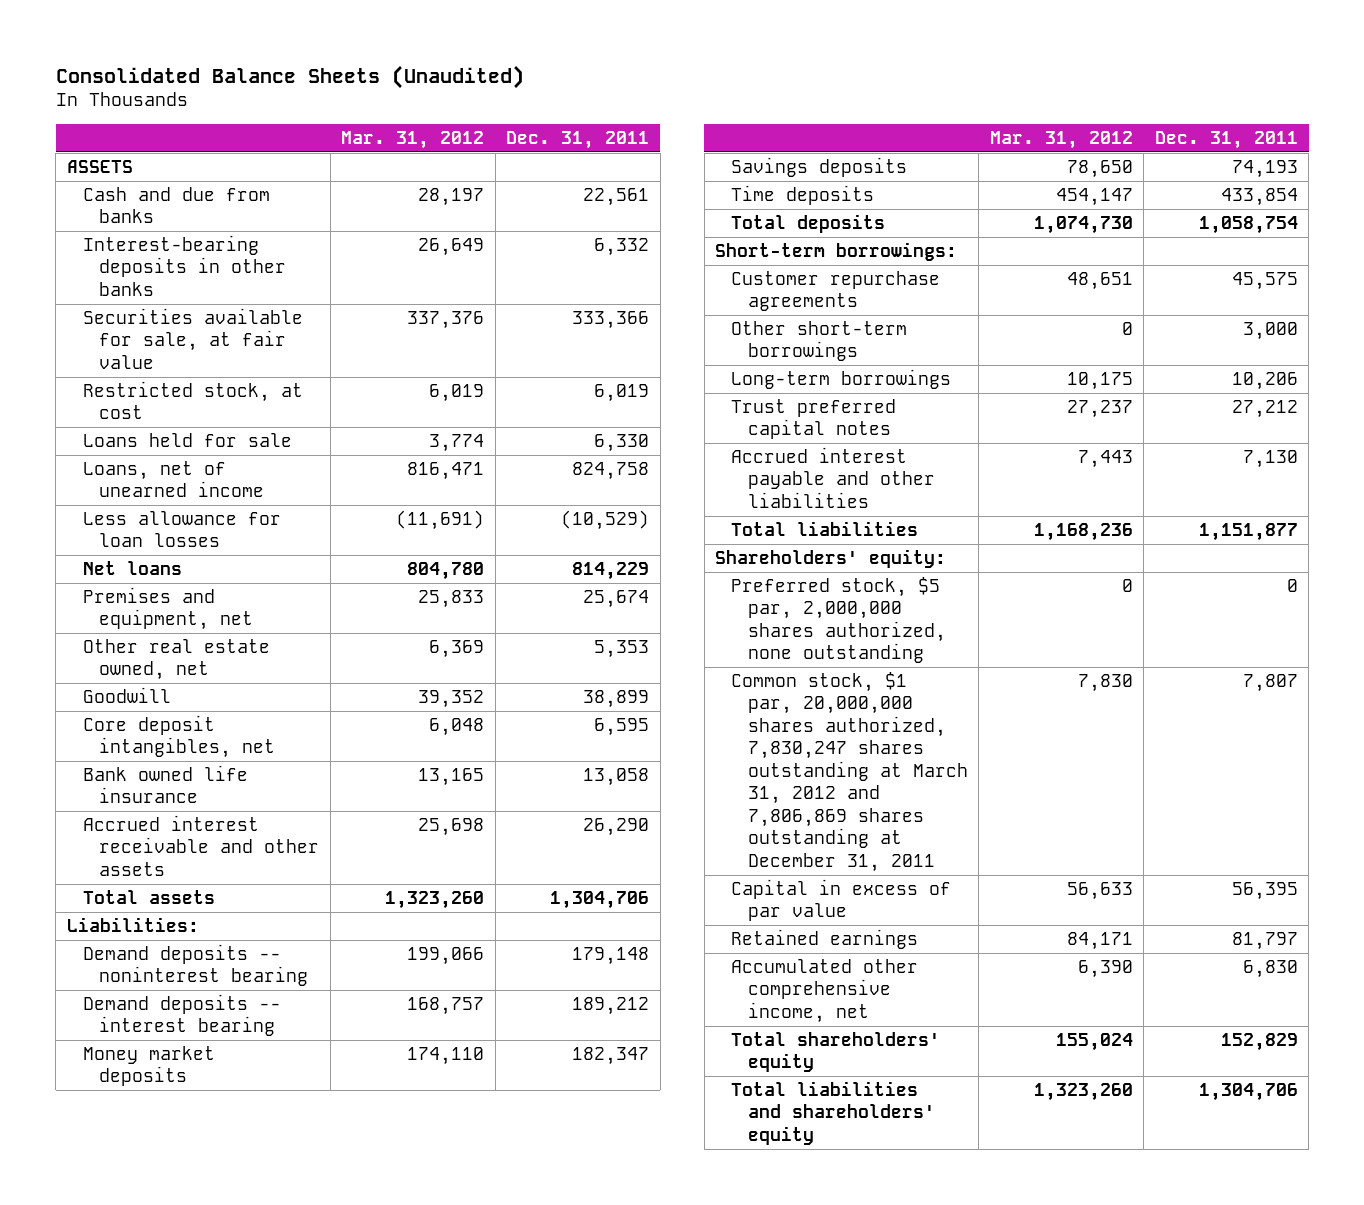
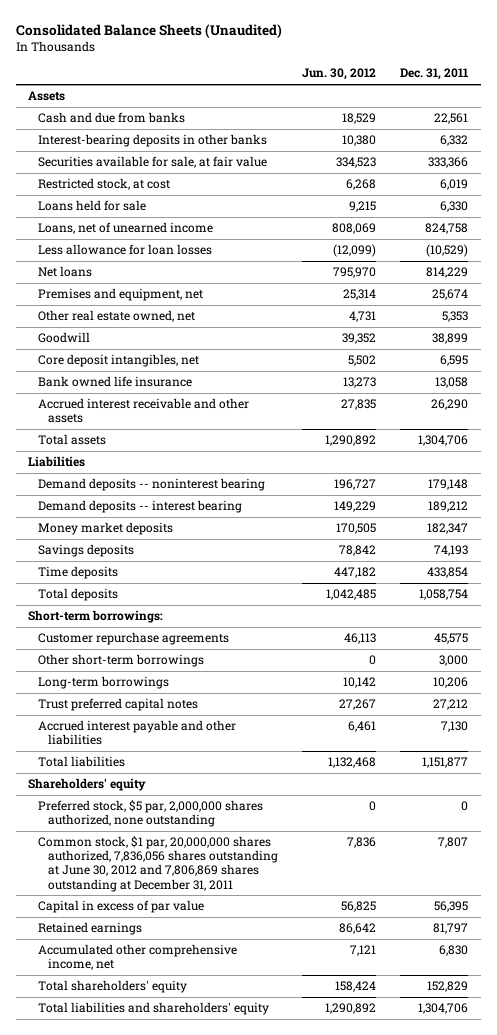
- | Mar. 31, 2012 | Dec. 31, 2011
+ | Jun. 30, 2012 | Dec. 31, 2011
- ASSETS
+ Assets
- Liabilities:
+ Liabilities
- Shareholders' equity:
+ Shareholders' equity
- Common stock, $1 par, 20,000,000 shares authorized, 7,830,247 shares outstanding at March 31, 2012 and 7,806,869 shares outstanding at December 31, 2011 | 7,830 | 7,807
+ Common stock, $1 par, 20,000,000 shares authorized, 7,836,056 shares outstanding at June 30, 2012 and 7,806,869 shares outstanding at December 31, 2011 | 7,836 | 7,807

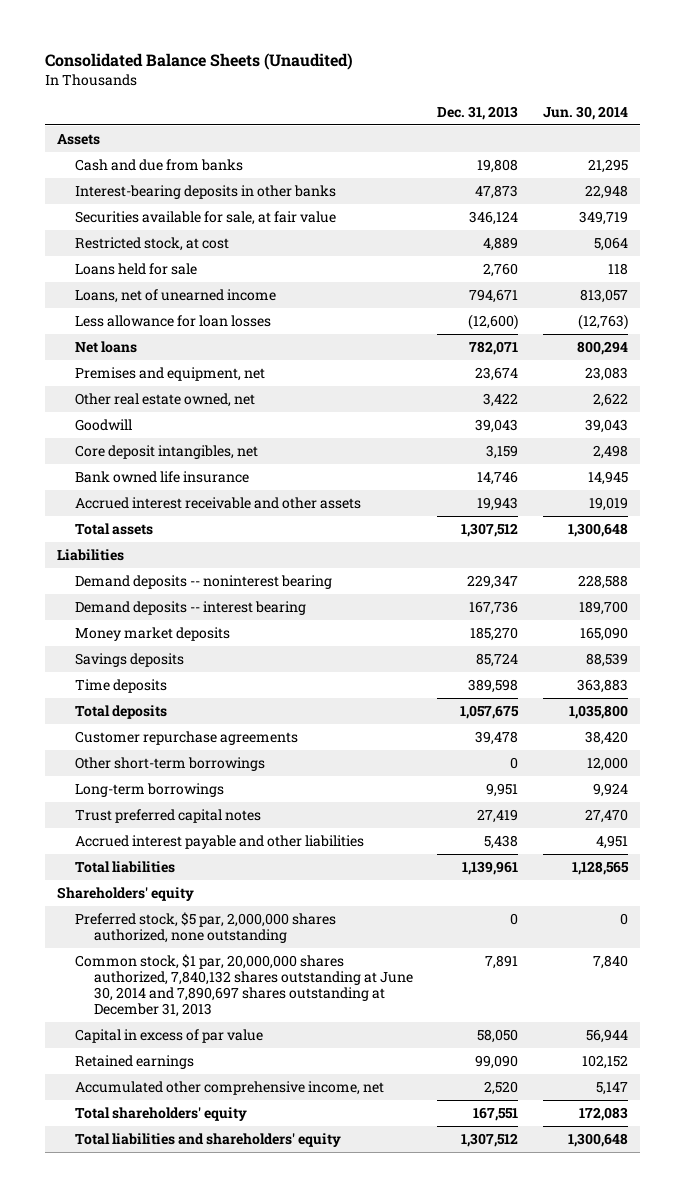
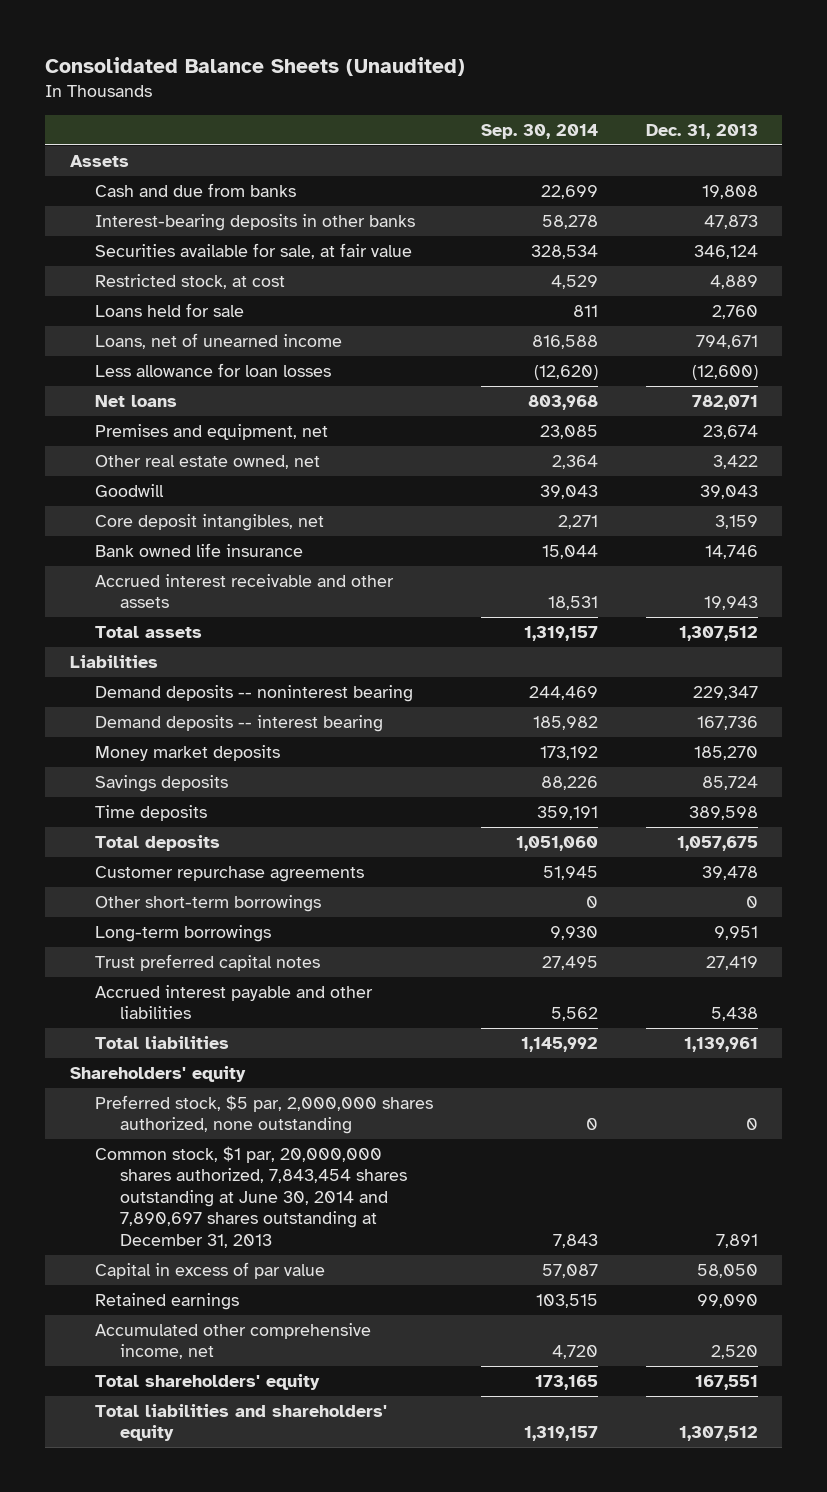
- | Dec. 31, 2013 | Jun. 30, 2014
+ | Sep. 30, 2014 | Dec. 31, 2013
- Common stock, $1 par, 20,000,000 shares authorized, 7,840,132 shares outstanding at June 30, 2014 and 7,890,697 shares outstanding at December 31, 2013 | 7,891 | 7,840
+ Common stock, $1 par, 20,000,000 shares authorized, 7,843,454 shares outstanding at June 30, 2014 and 7,890,697 shares outstanding at December 31, 2013 | 7,843 | 7,891

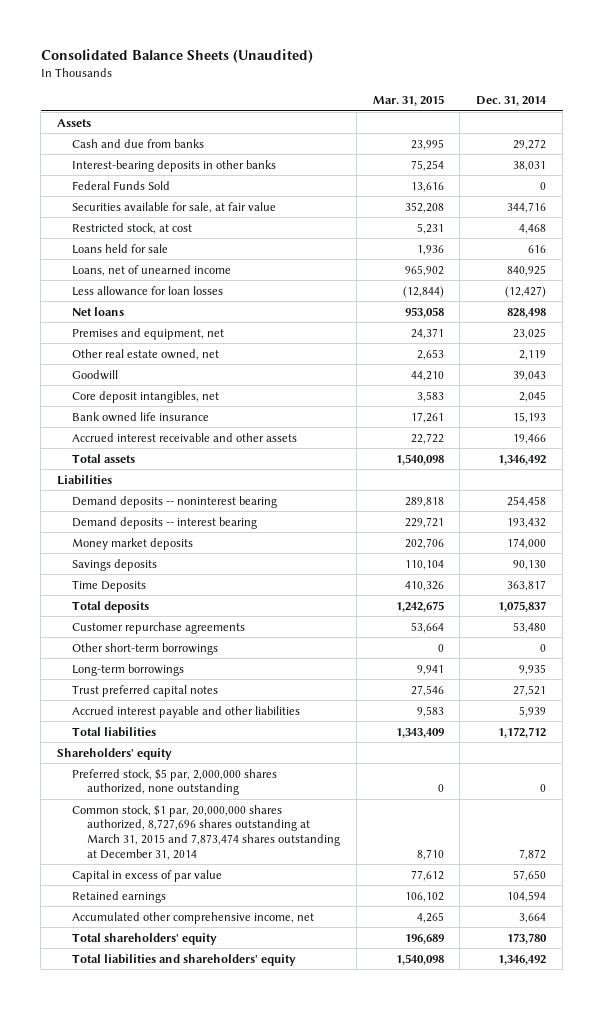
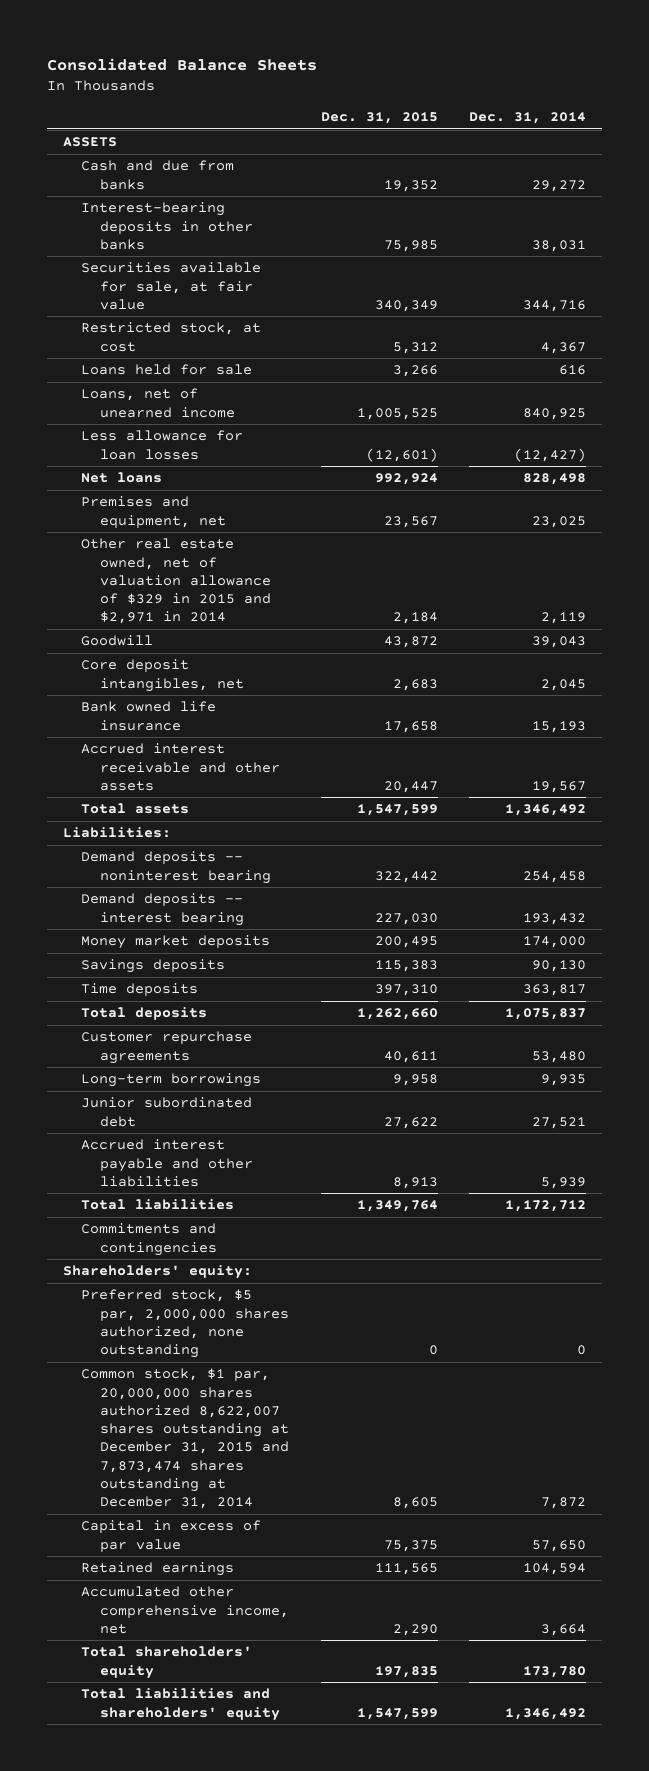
- Consolidated Balance Sheets (Unaudited)
+ Consolidated Balance Sheets
- | Mar. 31, 2015 | Dec. 31, 2014
+ | Dec. 31, 2015 | Dec. 31, 2014
- Assets
+ ASSETS
- Federal Funds Sold | 13,616 | 0
- Restricted stock, at cost | 5,231 | 4,468
+ Restricted stock, at cost | 5,312 | 4,367
- Other real estate owned, net | 2,653 | 2,119
+ Other real estate owned, net of valuation allowance of $329 in 2015 and $2,971 in 2014 | 2,184 | 2,119
- Accrued interest receivable and other assets | 22,722 | 19,466
+ Accrued interest receivable and other assets | 20,447 | 19,567
- Liabilities
+ Liabilities:
- Time Deposits | 410,326 | 363,817
+ Time deposits | 397,310 | 363,817
- Other short-term borrowings | 0 | 0
- Trust preferred capital notes | 27,546 | 27,521
+ Junior subordinated debt | 27,622 | 27,521
- Shareholders' equity
+ Commitments and contingencies
+ Shareholders' equity:
- Common stock, $1 par, 20,000,000 shares authorized, 8,727,696 shares outstanding at March 31, 2015 and 7,873,474 shares outstanding at December 31, 2014 | 8,710 | 7,872
+ Common stock, $1 par, 20,000,000 shares authorized 8,622,007 shares outstanding at December 31, 2015 and 7,873,474 shares outstanding at December 31, 2014 | 8,605 | 7,872

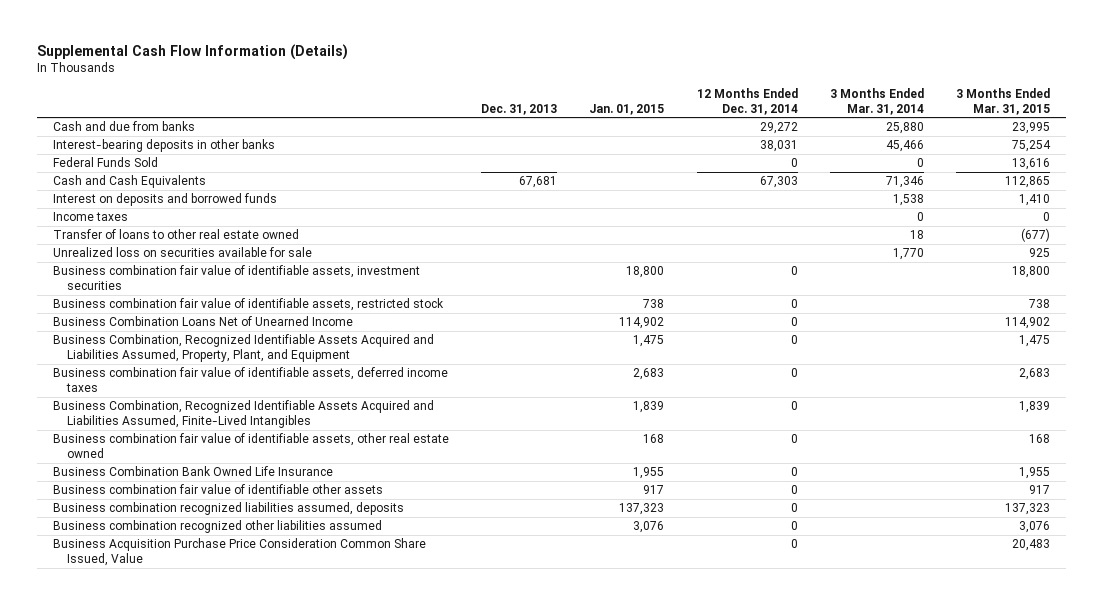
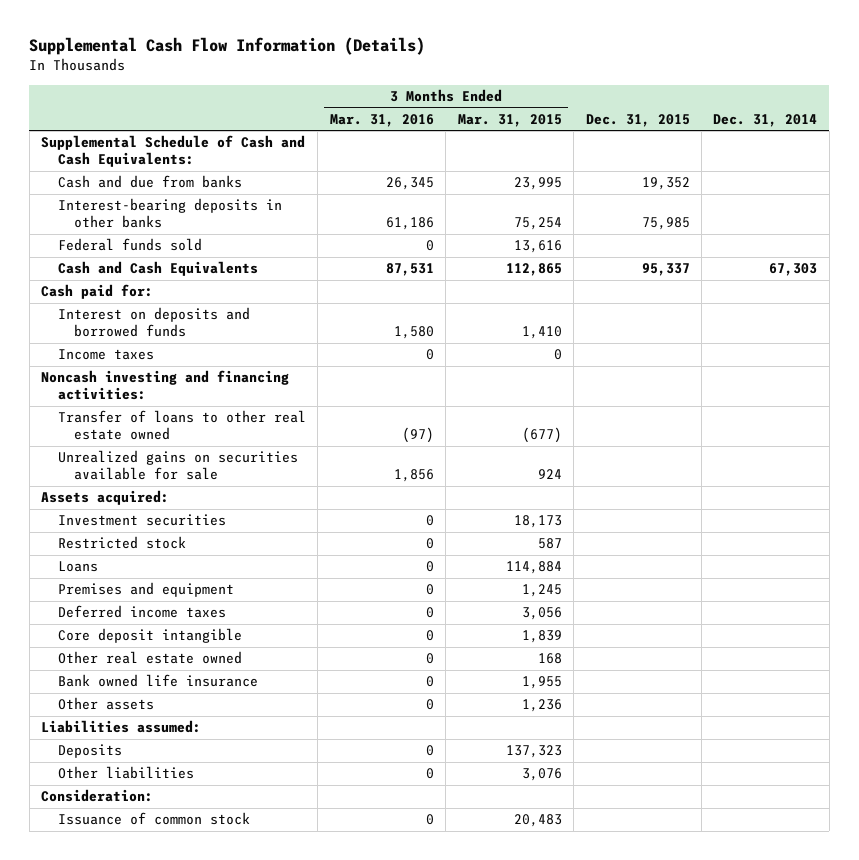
- | Dec. 31, 2013 | Jan. 01, 2015 | 12 Months Ended Dec. 31, 2014 | 3 Months Ended Mar. 31, 2014 | 3 Months Ended Mar. 31, 2015
+ | 3 Months Ended Mar. 31, 2016 | 3 Months Ended Mar. 31, 2015 | Dec. 31, 2015 | Dec. 31, 2014
+ Supplemental Schedule of Cash and Cash Equivalents:
- Federal Funds Sold | | | 0 | 0 | 13,616
+ Federal funds sold | 0 | 13,616 | |
+ Cash paid for:
+ Noncash investing and financing activities:
- Unrealized loss on securities available for sale | | | | 1,770 | 925
- Business combination fair value of identifiable assets, investment securities | | 18,800 | 0 | | 18,800
- Business combination fair value of identifiable assets, restricted stock | | 738 | 0 | | 738
- Business Combination Loans Net of Unearned Income | | 114,902 | 0 | | 114,902
- Business Combination, Recognized Identifiable Assets Acquired and Liabilities Assumed, Property, Plant, and Equipment | | 1,475 | 0 | | 1,475
- Business combination fair value of identifiable assets, deferred income taxes | | 2,683 | 0 | | 2,683
- Business Combination, Recognized Identifiable Assets Acquired and Liabilities Assumed, Finite-Lived Intangibles | | 1,839 | 0 | | 1,839
- Business combination fair value of identifiable assets, other real estate owned | | 168 | 0 | | 168
- Business Combination Bank Owned Life Insurance | | 1,955 | 0 | | 1,955
- Business combination fair value of identifiable other assets | | 917 | 0 | | 917
- Business combination recognized liabilities assumed, deposits | | 137,323 | 0 | | 137,323
- Business combination recognized other liabilities assumed | | 3,076 | 0 | | 3,076
- Business Acquisition Purchase Price Consideration Common Share Issued, Value | | | 0 | | 20,483
+ Unrealized gains on securities available for sale | 1,856 | 924 | |
+ Assets acquired:
+ Investment securities | 0 | 18,173 | |
+ Restricted stock | 0 | 587 | |
+ Loans | 0 | 114,884 | |
+ Premises and equipment | 0 | 1,245 | |
+ Deferred income taxes | 0 | 3,056 | |
+ Core deposit intangible | 0 | 1,839 | |
+ Other real estate owned | 0 | 168 | |
+ Bank owned life insurance | 0 | 1,955 | |
+ Other assets | 0 | 1,236 | |
+ Liabilities assumed:
+ Deposits | 0 | 137,323 | |
+ Other liabilities | 0 | 3,076 | |
+ Consideration:
+ Issuance of common stock | 0 | 20,483 | |

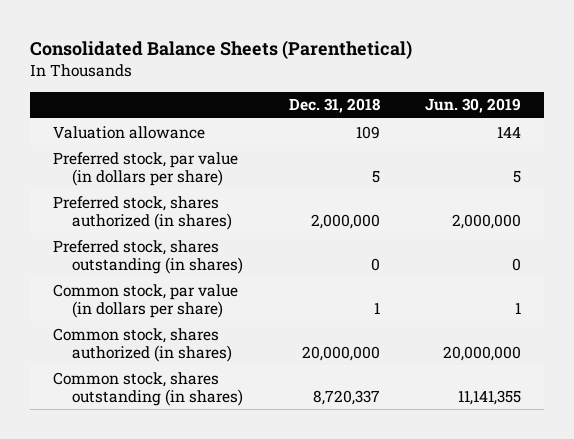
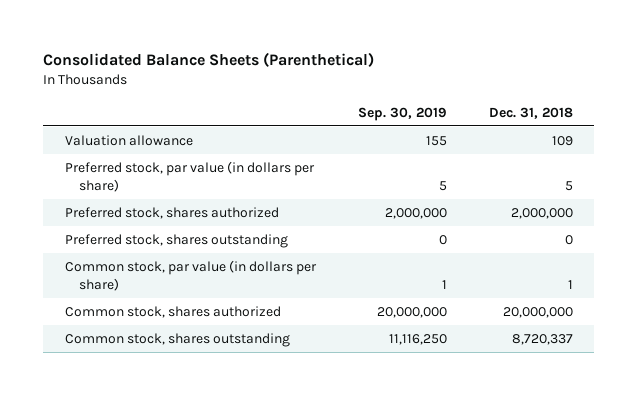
- | Dec. 31, 2018 | Jun. 30, 2019
+ | Sep. 30, 2019 | Dec. 31, 2018
- Preferred stock, shares authorized (in shares) | 2,000,000 | 2,000,000
- Preferred stock, shares outstanding (in shares) | 0 | 0
+ Preferred stock, shares authorized | 2,000,000 | 2,000,000
+ Preferred stock, shares outstanding | 0 | 0
- Common stock, shares authorized (in shares) | 20,000,000 | 20,000,000
- Common stock, shares outstanding (in shares) | 8,720,337 | 11,141,355
+ Common stock, shares authorized | 20,000,000 | 20,000,000
+ Common stock, shares outstanding | 11,116,250 | 8,720,337

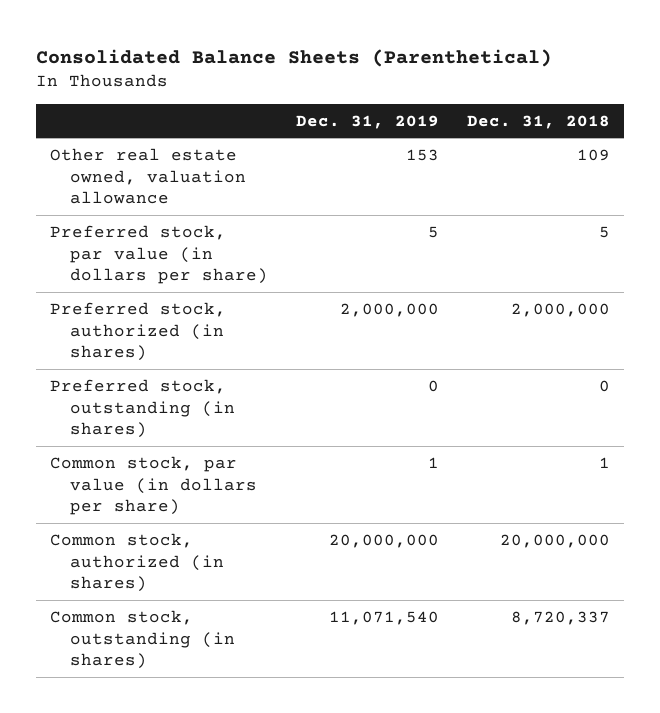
- | Sep. 30, 2019 | Dec. 31, 2018
+ | Dec. 31, 2019 | Dec. 31, 2018
- Valuation allowance | 155 | 109
+ Other real estate owned, valuation allowance | 153 | 109
- Preferred stock, shares authorized | 2,000,000 | 2,000,000
- Preferred stock, shares outstanding | 0 | 0
+ Preferred stock, authorized (in shares) | 2,000,000 | 2,000,000
+ Preferred stock, outstanding (in shares) | 0 | 0
- Common stock, shares authorized | 20,000,000 | 20,000,000
- Common stock, shares outstanding | 11,116,250 | 8,720,337
+ Common stock, authorized (in shares) | 20,000,000 | 20,000,000
+ Common stock, outstanding (in shares) | 11,071,540 | 8,720,337

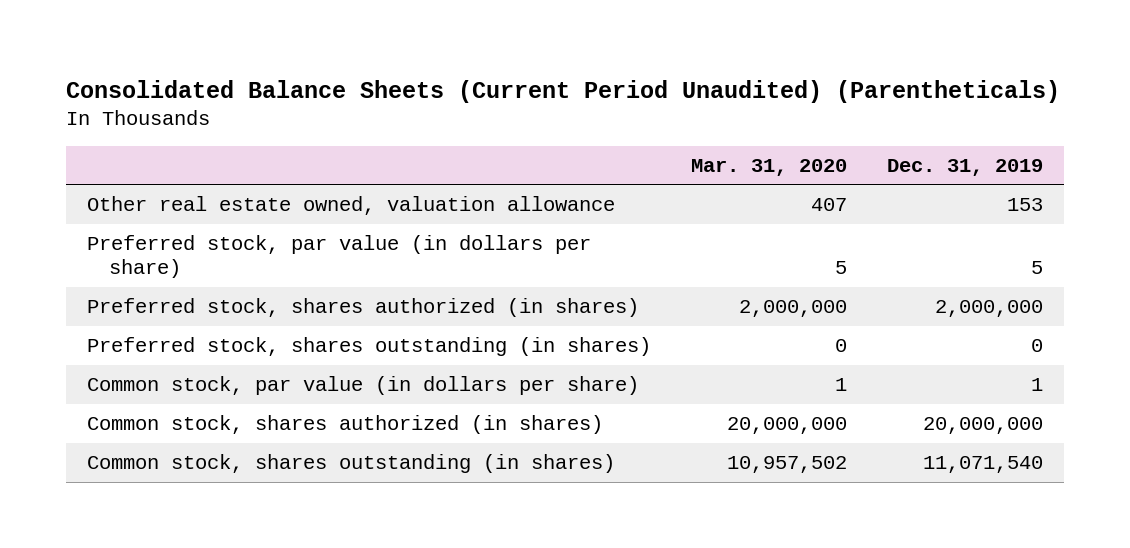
- Consolidated Balance Sheets (Parenthetical)
+ Consolidated Balance Sheets (Current Period Unaudited) (Parentheticals)
- | Dec. 31, 2019 | Dec. 31, 2018
+ | Mar. 31, 2020 | Dec. 31, 2019
- Preferred stock, authorized (in shares) | 2,000,000 | 2,000,000
- Preferred stock, outstanding (in shares) | 0 | 0
+ Preferred stock, shares authorized (in shares) | 2,000,000 | 2,000,000
+ Preferred stock, shares outstanding (in shares) | 0 | 0
- Common stock, authorized (in shares) | 20,000,000 | 20,000,000
- Common stock, outstanding (in shares) | 11,071,540 | 8,720,337
+ Common stock, shares authorized (in shares) | 20,000,000 | 20,000,000
+ Common stock, shares outstanding (in shares) | 10,957,502 | 11,071,540

